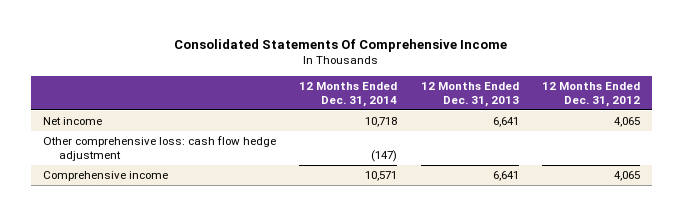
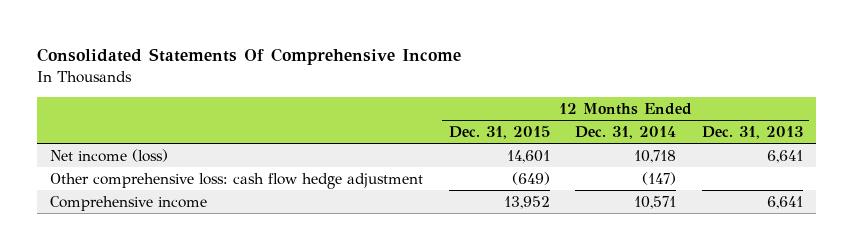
- | 12 Months Ended Dec. 31, 2014 | 12 Months Ended Dec. 31, 2013 | 12 Months Ended Dec. 31, 2012
+ | 12 Months Ended Dec. 31, 2015 | 12 Months Ended Dec. 31, 2014 | 12 Months Ended Dec. 31, 2013
- Net income | 10,718 | 6,641 | 4,065
+ Net income (loss) | 14,601 | 10,718 | 6,641

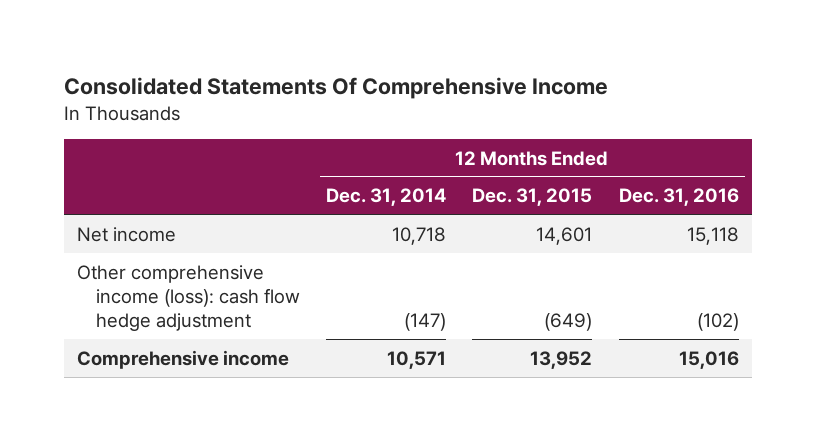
- | 12 Months Ended Dec. 31, 2015 | 12 Months Ended Dec. 31, 2014 | 12 Months Ended Dec. 31, 2013
+ | 12 Months Ended Dec. 31, 2014 | 12 Months Ended Dec. 31, 2015 | 12 Months Ended Dec. 31, 2016
- Net income (loss) | 14,601 | 10,718 | 6,641
- Other comprehensive loss: cash flow hedge adjustment | (649) | (147) |
+ Net income | 10,718 | 14,601 | 15,118
+ Other comprehensive income (loss): cash flow hedge adjustment | (147) | (649) | (102)

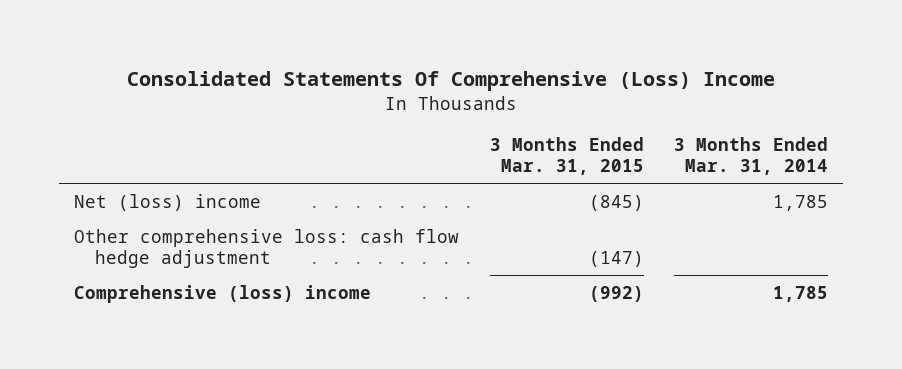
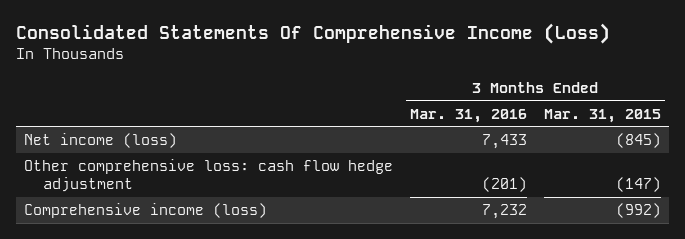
- Consolidated Statements Of Comprehensive (Loss) Income
+ Consolidated Statements Of Comprehensive Income (Loss)
- | 3 Months Ended Mar. 31, 2015 | 3 Months Ended Mar. 31, 2014
+ | 3 Months Ended Mar. 31, 2016 | 3 Months Ended Mar. 31, 2015
- Net (loss) income | (845) | 1,785
+ Net income (loss) | 7,433 | (845)
- Comprehensive (loss) income | (992) | 1,785
+ Comprehensive income (loss) | 7,232 | (992)

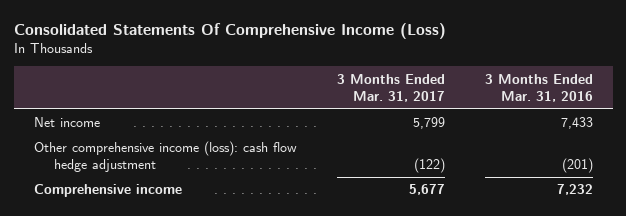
- | 3 Months Ended Mar. 31, 2016 | 3 Months Ended Mar. 31, 2015
+ | 3 Months Ended Mar. 31, 2017 | 3 Months Ended Mar. 31, 2016
- Net income (loss) | 7,433 | (845)
- Other comprehensive loss: cash flow hedge adjustment | (201) | (147)
- Comprehensive income (loss) | 7,232 | (992)
+ Net income | 5,799 | 7,433
+ Other comprehensive income (loss): cash flow hedge adjustment | (122) | (201)
+ Comprehensive income | 5,677 | 7,232

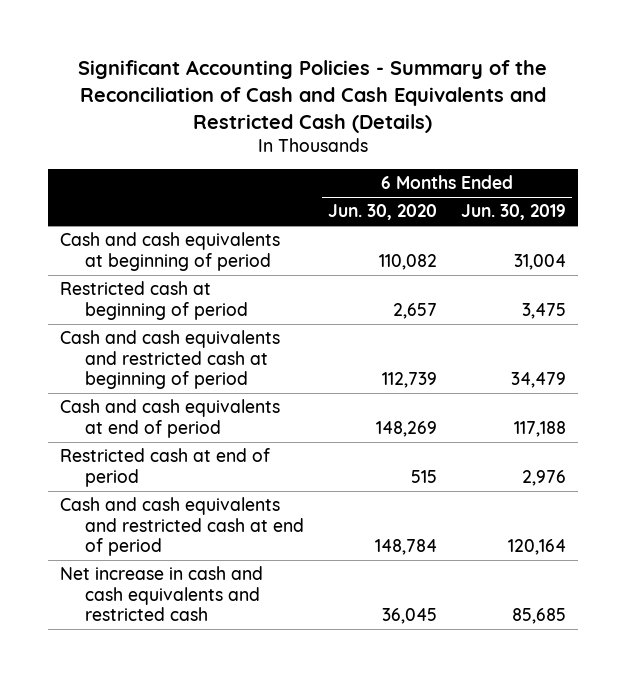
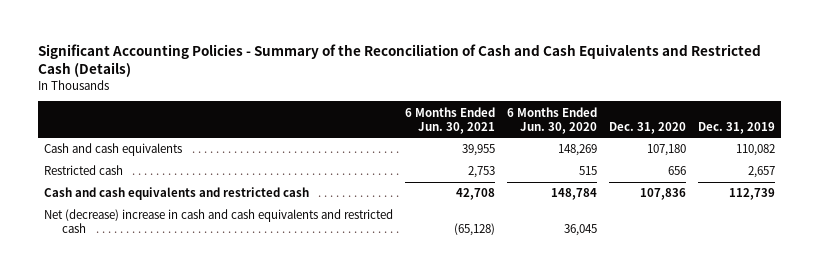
- | 6 Months Ended Jun. 30, 2020 | 6 Months Ended Jun. 30, 2019
+ | 6 Months Ended Jun. 30, 2021 | 6 Months Ended Jun. 30, 2020 | Dec. 31, 2020 | Dec. 31, 2019
- Cash and cash equivalents at beginning of period | 110,082 | 31,004
- Restricted cash at beginning of period | 2,657 | 3,475
- Cash and cash equivalents and restricted cash at beginning of period | 112,739 | 34,479
- Cash and cash equivalents at end of period | 148,269 | 117,188
- Restricted cash at end of period | 515 | 2,976
- Cash and cash equivalents and restricted cash at end of period | 148,784 | 120,164
- Net increase in cash and cash equivalents and restricted cash | 36,045 | 85,685
+ Cash and cash equivalents | 39,955 | 148,269 | 107,180 | 110,082
+ Restricted cash | 2,753 | 515 | 656 | 2,657
+ Cash and cash equivalents and restricted cash | 42,708 | 148,784 | 107,836 | 112,739
+ Net (decrease) increase in cash and cash equivalents and restricted cash | (65,128) | 36,045 | |

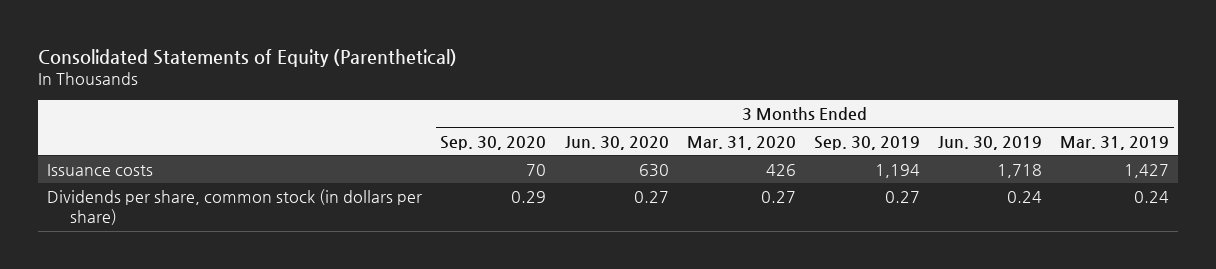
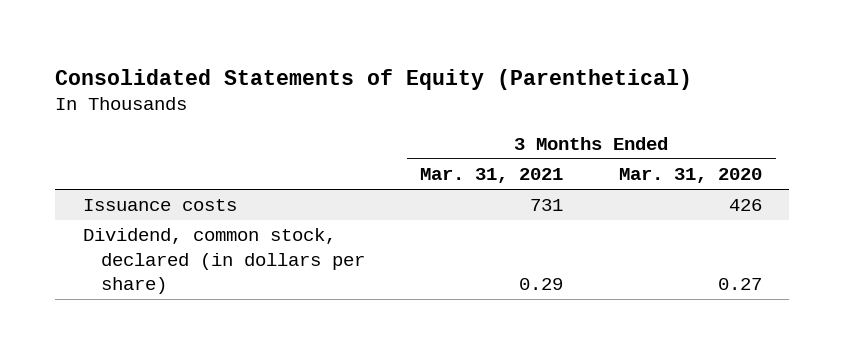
- | 3 Months Ended Sep. 30, 2020 | 3 Months Ended Jun. 30, 2020 | 3 Months Ended Mar. 31, 2020 | 3 Months Ended Sep. 30, 2019 | 3 Months Ended Jun. 30, 2019 | 3 Months Ended Mar. 31, 2019
+ | 3 Months Ended Mar. 31, 2021 | 3 Months Ended Mar. 31, 2020
- Dividends per share, common stock (in dollars per share) | 0.29 | 0.27 | 0.27 | 0.27 | 0.24 | 0.24
+ Dividend, common stock, declared (in dollars per share) | 0.29 | 0.27

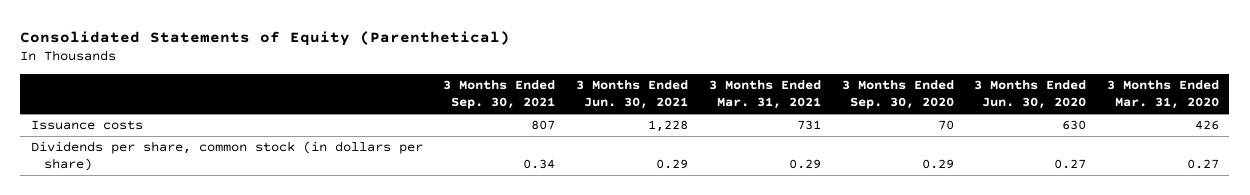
- | 3 Months Ended Mar. 31, 2021 | 3 Months Ended Mar. 31, 2020
+ | 3 Months Ended Sep. 30, 2021 | 3 Months Ended Jun. 30, 2021 | 3 Months Ended Mar. 31, 2021 | 3 Months Ended Sep. 30, 2020 | 3 Months Ended Jun. 30, 2020 | 3 Months Ended Mar. 31, 2020
- Dividend, common stock, declared (in dollars per share) | 0.29 | 0.27
+ Dividends per share, common stock (in dollars per share) | 0.34 | 0.29 | 0.29 | 0.29 | 0.27 | 0.27

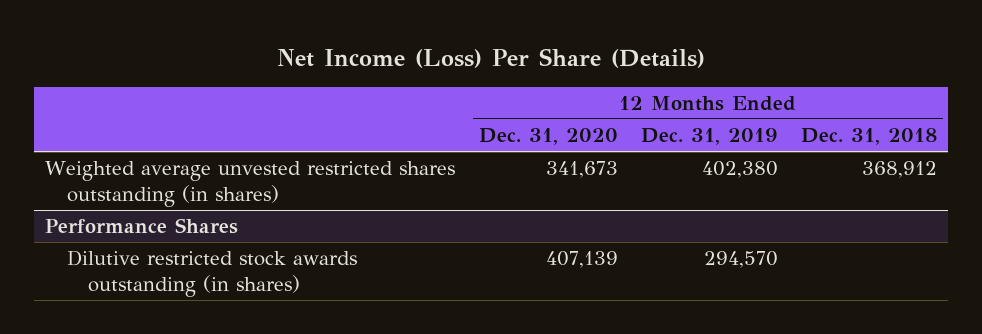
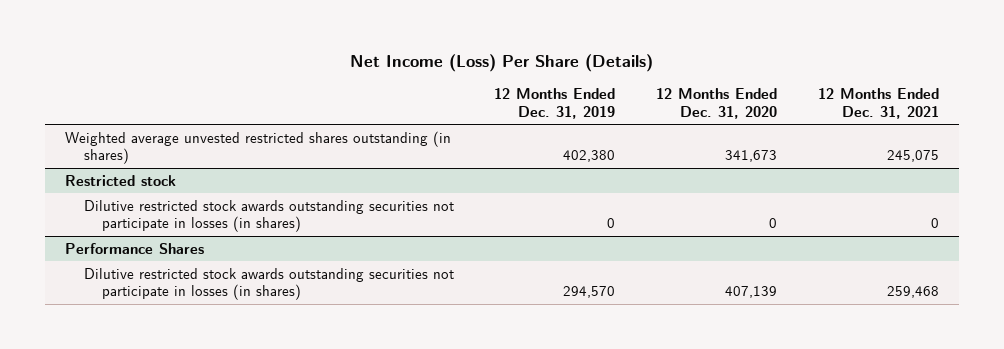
- | 12 Months Ended Dec. 31, 2020 | 12 Months Ended Dec. 31, 2019 | 12 Months Ended Dec. 31, 2018
+ | 12 Months Ended Dec. 31, 2019 | 12 Months Ended Dec. 31, 2020 | 12 Months Ended Dec. 31, 2021
+ Restricted stock
+ Dilutive restricted stock awards outstanding securities not participate in losses (in shares) | 0 | 0 | 0
@ Performance Shares
- Dilutive restricted stock awards outstanding (in shares) | 407,139 | 294,570 |
+ Dilutive restricted stock awards outstanding securities not participate in losses (in shares) | 294,570 | 407,139 | 259,468

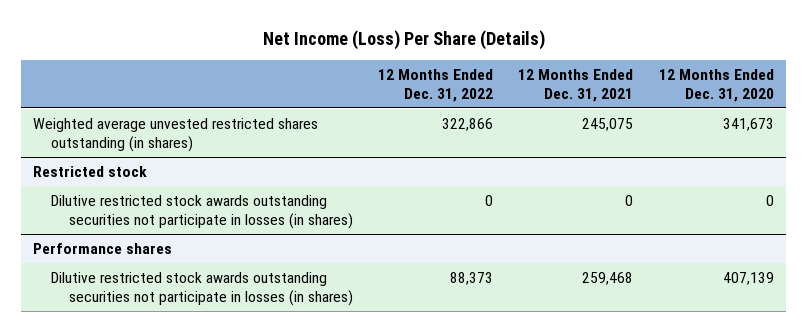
- | 12 Months Ended Dec. 31, 2019 | 12 Months Ended Dec. 31, 2020 | 12 Months Ended Dec. 31, 2021
+ | 12 Months Ended Dec. 31, 2022 | 12 Months Ended Dec. 31, 2021 | 12 Months Ended Dec. 31, 2020
- Performance Shares
+ Performance shares

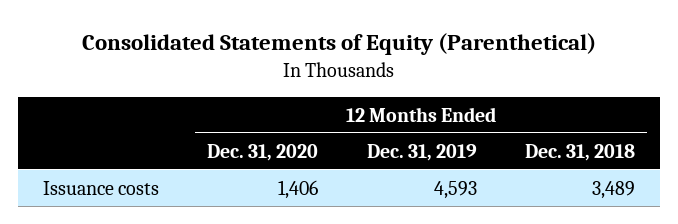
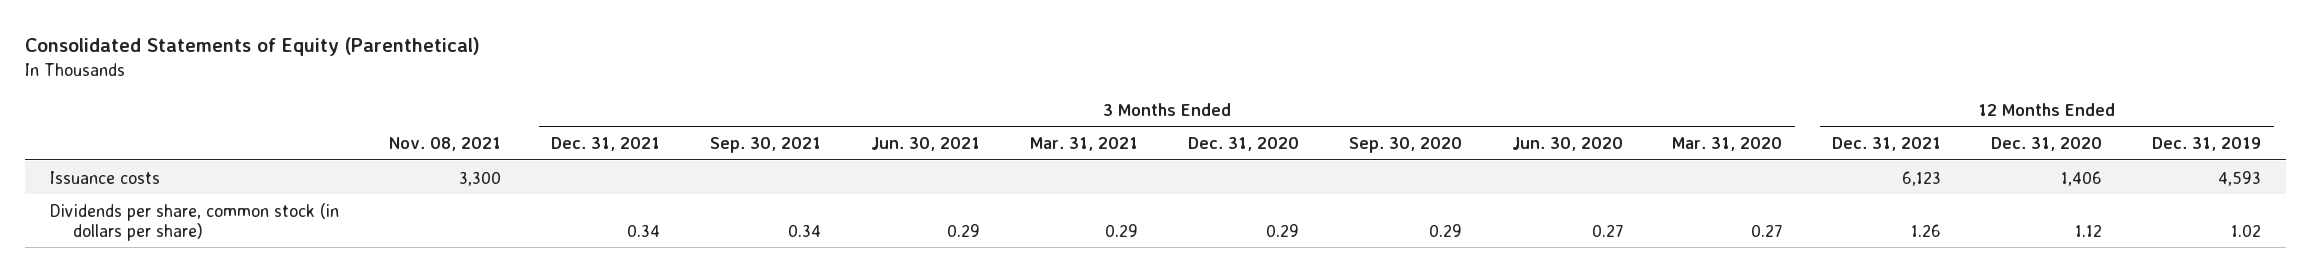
- | 12 Months Ended Dec. 31, 2020 | 12 Months Ended Dec. 31, 2019 | 12 Months Ended Dec. 31, 2018
+ | Nov. 08, 2021 | 3 Months Ended Dec. 31, 2021 | 3 Months Ended Sep. 30, 2021 | 3 Months Ended Jun. 30, 2021 | 3 Months Ended Mar. 31, 2021 | 3 Months Ended Dec. 31, 2020 | 3 Months Ended Sep. 30, 2020 | 3 Months Ended Jun. 30, 2020 | 3 Months Ended Mar. 31, 2020 | 12 Months Ended Dec. 31, 2021 | 12 Months Ended Dec. 31, 2020 | 12 Months Ended Dec. 31, 2019
+ Dividends per share, common stock (in dollars per share) | | 0.34 | 0.34 | 0.29 | 0.29 | 0.29 | 0.29 | 0.27 | 0.27 | 1.26 | 1.12 | 1.02

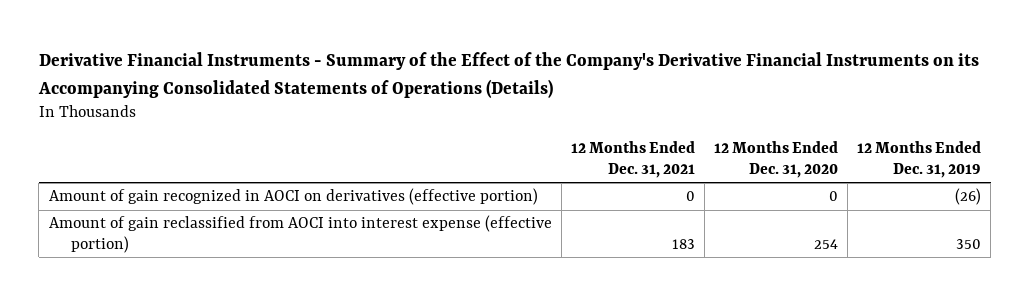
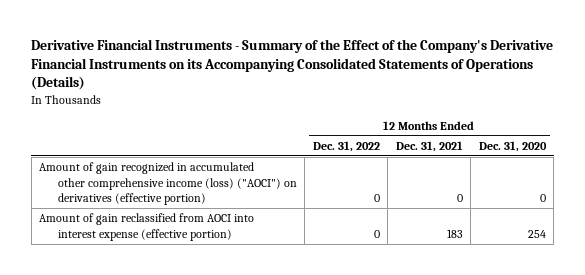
- | 12 Months Ended Dec. 31, 2021 | 12 Months Ended Dec. 31, 2020 | 12 Months Ended Dec. 31, 2019
+ | 12 Months Ended Dec. 31, 2022 | 12 Months Ended Dec. 31, 2021 | 12 Months Ended Dec. 31, 2020
- Amount of gain recognized in AOCI on derivatives (effective portion) | 0 | 0 | (26)
+ Amount of gain recognized in accumulated other comprehensive income (loss) ("AOCI") on derivatives (effective portion) | 0 | 0 | 0

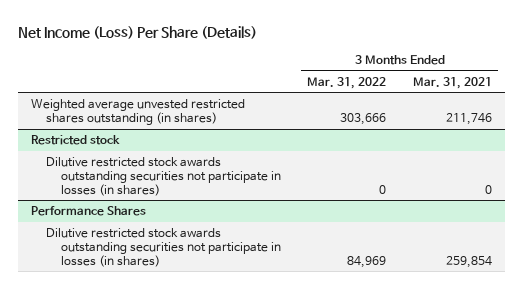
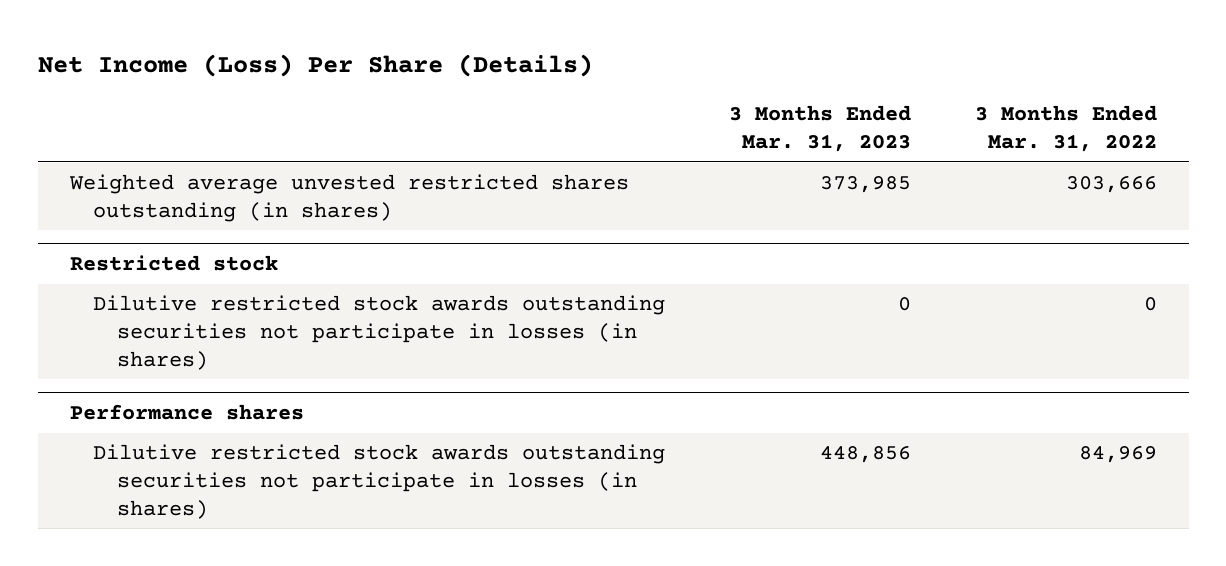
- | 3 Months Ended Mar. 31, 2022 | 3 Months Ended Mar. 31, 2021
+ | 3 Months Ended Mar. 31, 2023 | 3 Months Ended Mar. 31, 2022
- Performance Shares
+ Performance shares

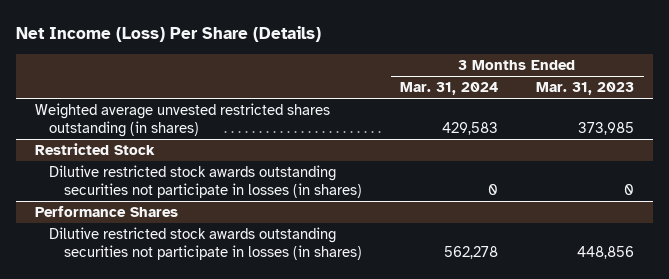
- | 3 Months Ended Mar. 31, 2023 | 3 Months Ended Mar. 31, 2022
+ | 3 Months Ended Mar. 31, 2024 | 3 Months Ended Mar. 31, 2023
- Restricted stock
+ Restricted Stock
- Performance shares
+ Performance Shares

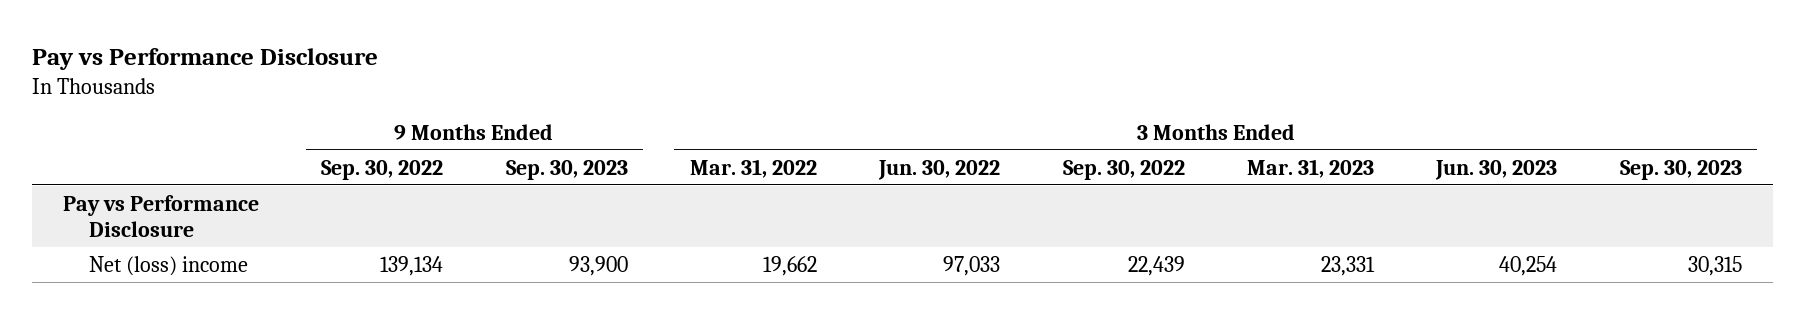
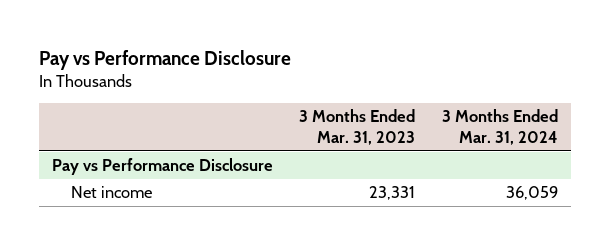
- | 9 Months Ended Sep. 30, 2022 | 9 Months Ended Sep. 30, 2023 | 3 Months Ended Mar. 31, 2022 | 3 Months Ended Jun. 30, 2022 | 3 Months Ended Sep. 30, 2022 | 3 Months Ended Mar. 31, 2023 | 3 Months Ended Jun. 30, 2023 | 3 Months Ended Sep. 30, 2023
+ | 3 Months Ended Mar. 31, 2023 | 3 Months Ended Mar. 31, 2024
- Net (loss) income | 139,134 | 93,900 | 19,662 | 97,033 | 22,439 | 23,331 | 40,254 | 30,315
+ Net income | 23,331 | 36,059

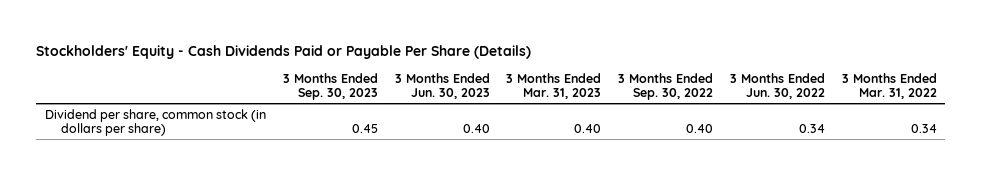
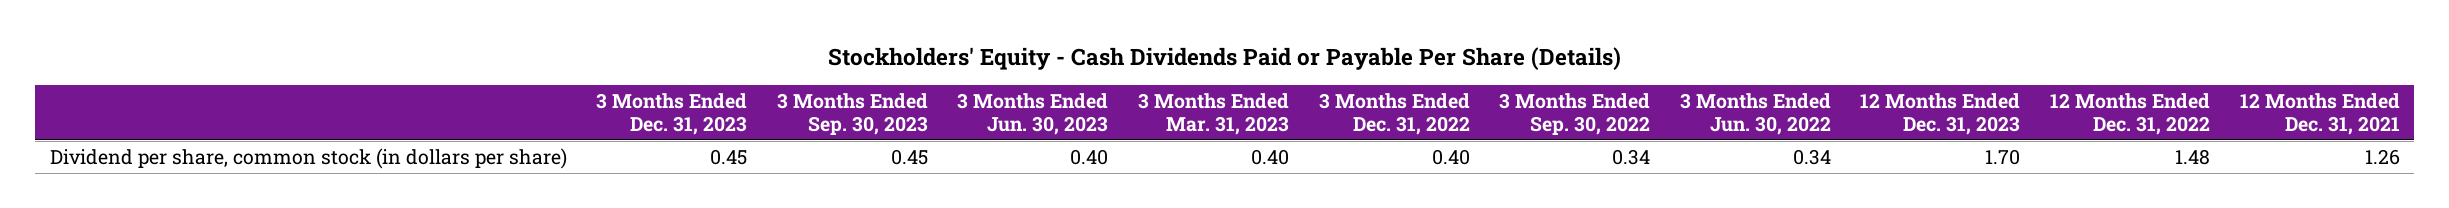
- | 3 Months Ended Sep. 30, 2023 | 3 Months Ended Jun. 30, 2023 | 3 Months Ended Mar. 31, 2023 | 3 Months Ended Sep. 30, 2022 | 3 Months Ended Jun. 30, 2022 | 3 Months Ended Mar. 31, 2022
+ | 3 Months Ended Dec. 31, 2023 | 3 Months Ended Sep. 30, 2023 | 3 Months Ended Jun. 30, 2023 | 3 Months Ended Mar. 31, 2023 | 3 Months Ended Dec. 31, 2022 | 3 Months Ended Sep. 30, 2022 | 3 Months Ended Jun. 30, 2022 | 12 Months Ended Dec. 31, 2023 | 12 Months Ended Dec. 31, 2022 | 12 Months Ended Dec. 31, 2021
- Dividend per share, common stock (in dollars per share) | 0.45 | 0.40 | 0.40 | 0.40 | 0.34 | 0.34
+ Dividend per share, common stock (in dollars per share) | 0.45 | 0.45 | 0.40 | 0.40 | 0.40 | 0.34 | 0.34 | 1.70 | 1.48 | 1.26

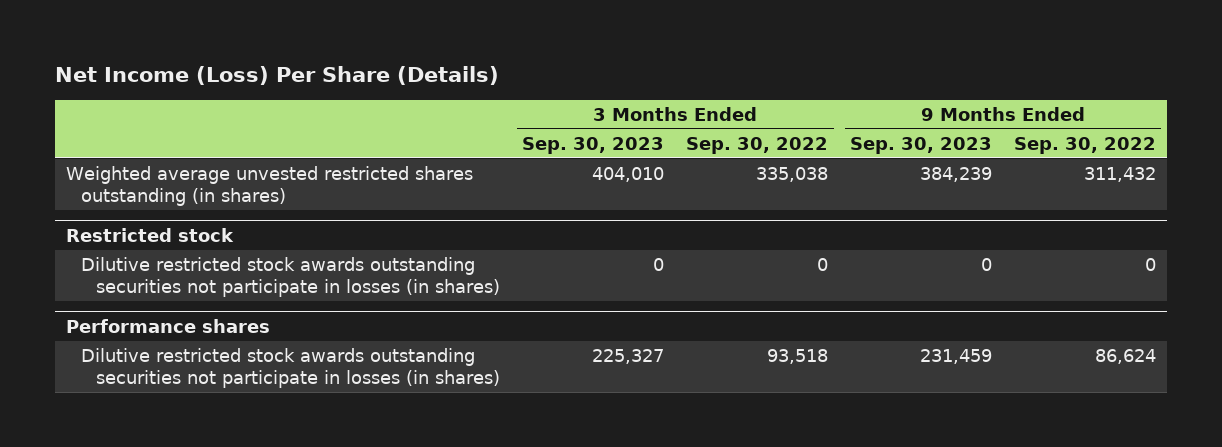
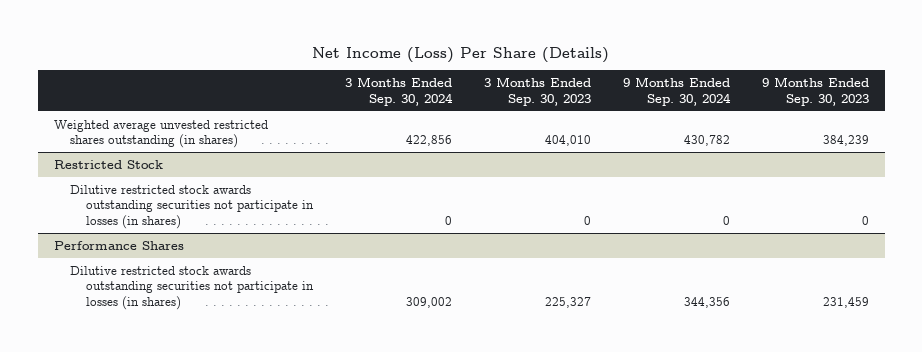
- | 3 Months Ended Sep. 30, 2023 | 3 Months Ended Sep. 30, 2022 | 9 Months Ended Sep. 30, 2023 | 9 Months Ended Sep. 30, 2022
+ | 3 Months Ended Sep. 30, 2024 | 3 Months Ended Sep. 30, 2023 | 9 Months Ended Sep. 30, 2024 | 9 Months Ended Sep. 30, 2023
- Restricted stock
+ Restricted Stock
- Performance shares
+ Performance Shares

